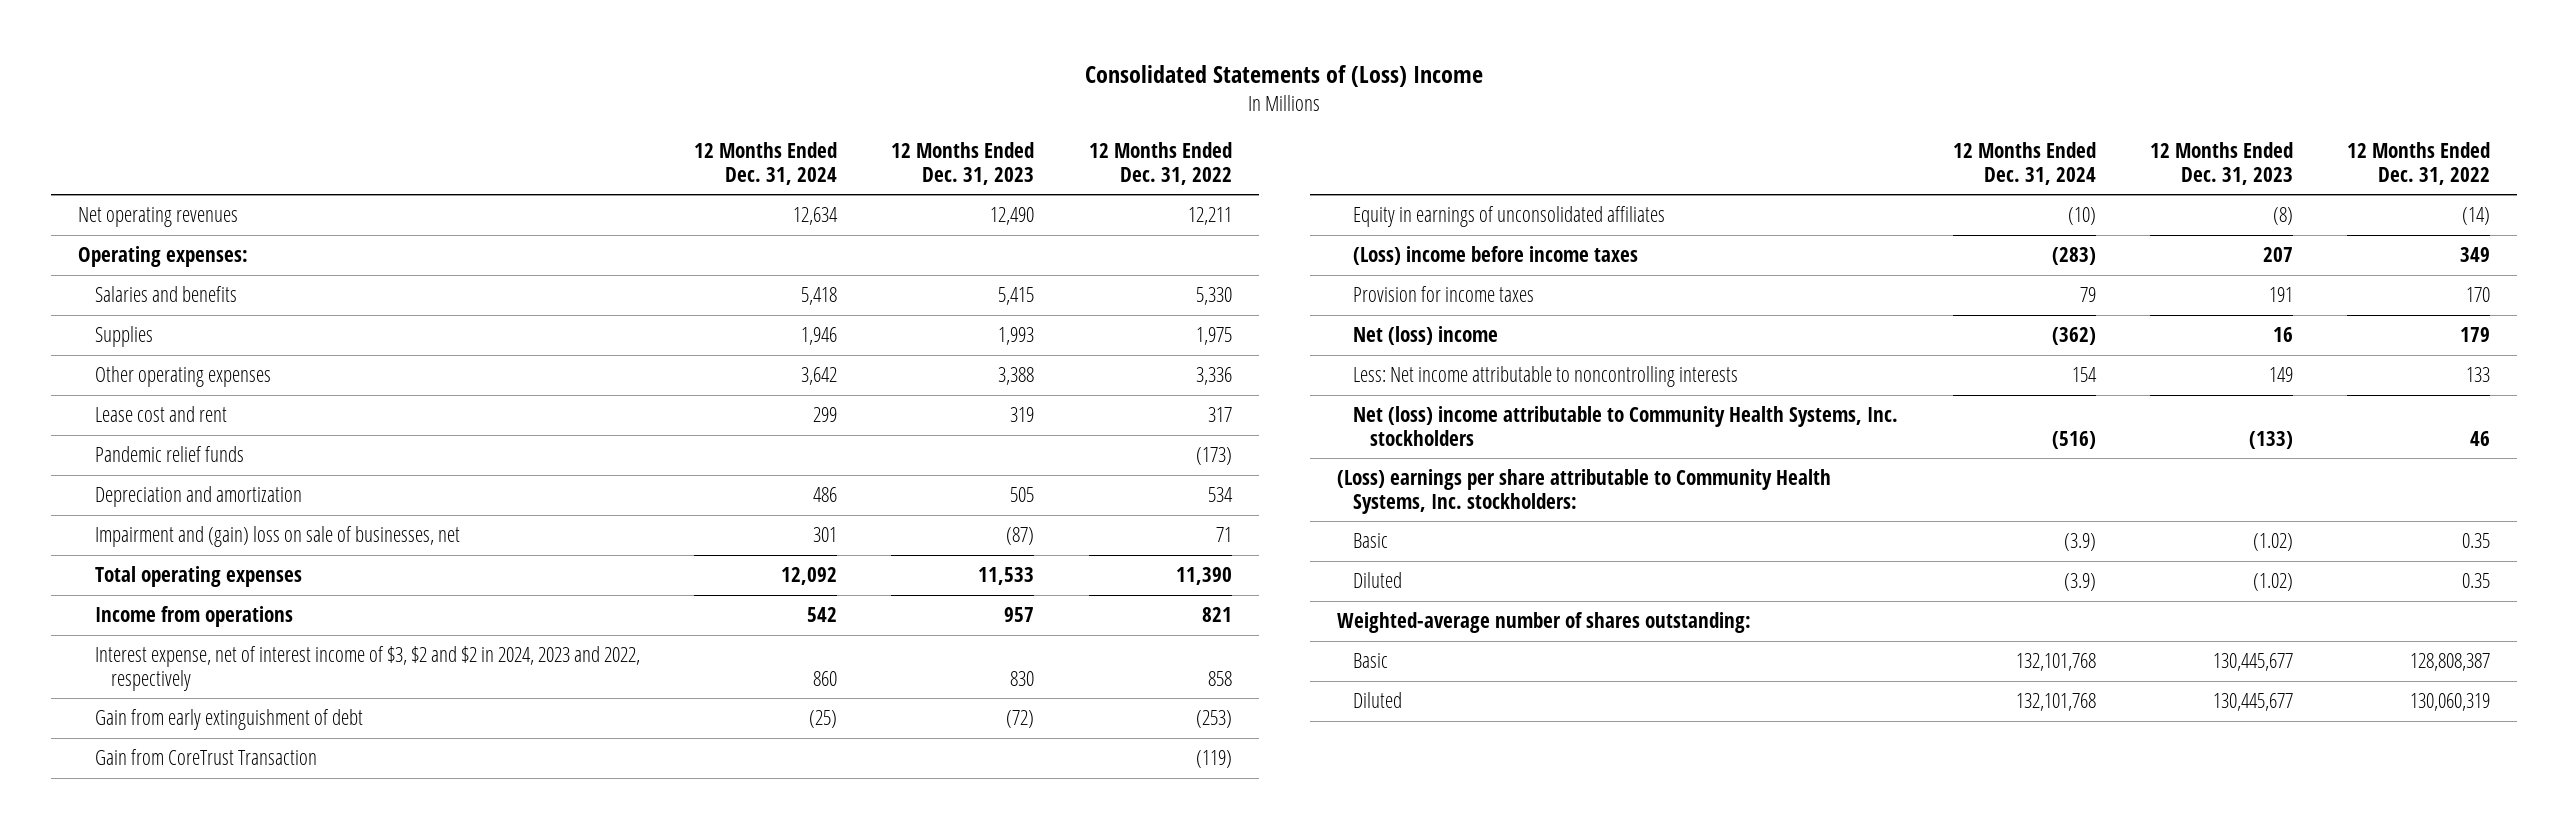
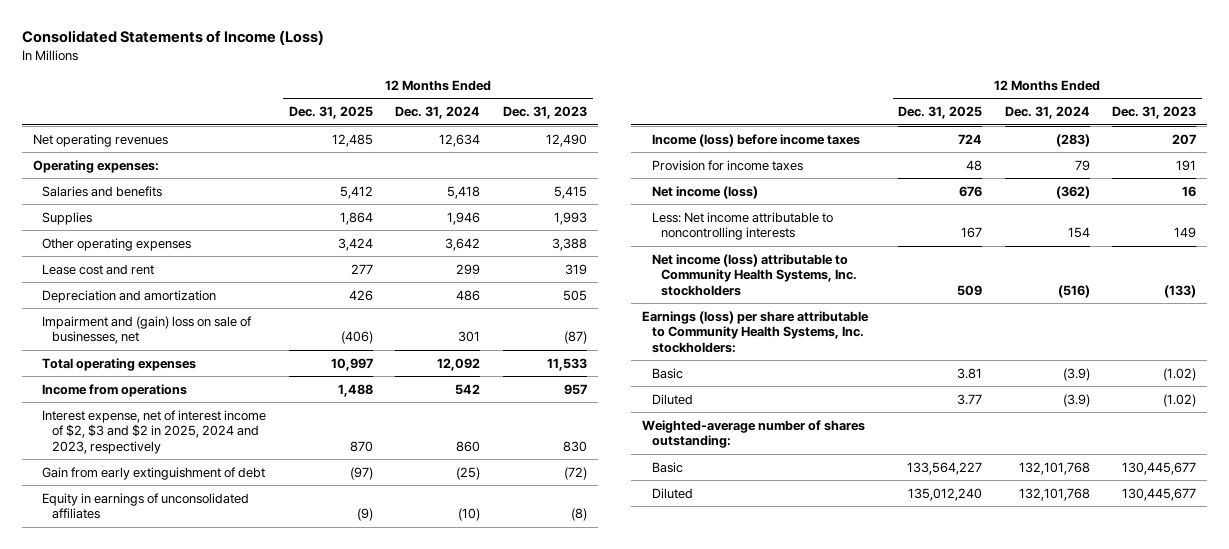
- Consolidated Statements of (Loss) Income
+ Consolidated Statements of Income (Loss)
- | 12 Months Ended Dec. 31, 2024 | 12 Months Ended Dec. 31, 2023 | 12 Months Ended Dec. 31, 2022
+ | 12 Months Ended Dec. 31, 2025 | 12 Months Ended Dec. 31, 2024 | 12 Months Ended Dec. 31, 2023
- Pandemic relief funds | | | (173)
- Interest expense, net of interest income of $3, $2 and $2 in 2024, 2023 and 2022, respectively | 860 | 830 | 858
+ Interest expense, net of interest income of $2, $3 and $2 in 2025, 2024 and 2023, respectively | 870 | 860 | 830
- Gain from CoreTrust Transaction | | | (119)
- (Loss) income before income taxes | (283) | 207 | 349
+ Income (loss) before income taxes | 724 | (283) | 207
- Net (loss) income | (362) | 16 | 179
+ Net income (loss) | 676 | (362) | 16
- Net (loss) income attributable to Community Health Systems, Inc. stockholders | (516) | (133) | 46
- (Loss) earnings per share attributable to Community Health Systems, Inc. stockholders:
+ Net income (loss) attributable to Community Health Systems, Inc. stockholders | 509 | (516) | (133)
+ Earnings (loss) per share attributable to Community Health Systems, Inc. stockholders:

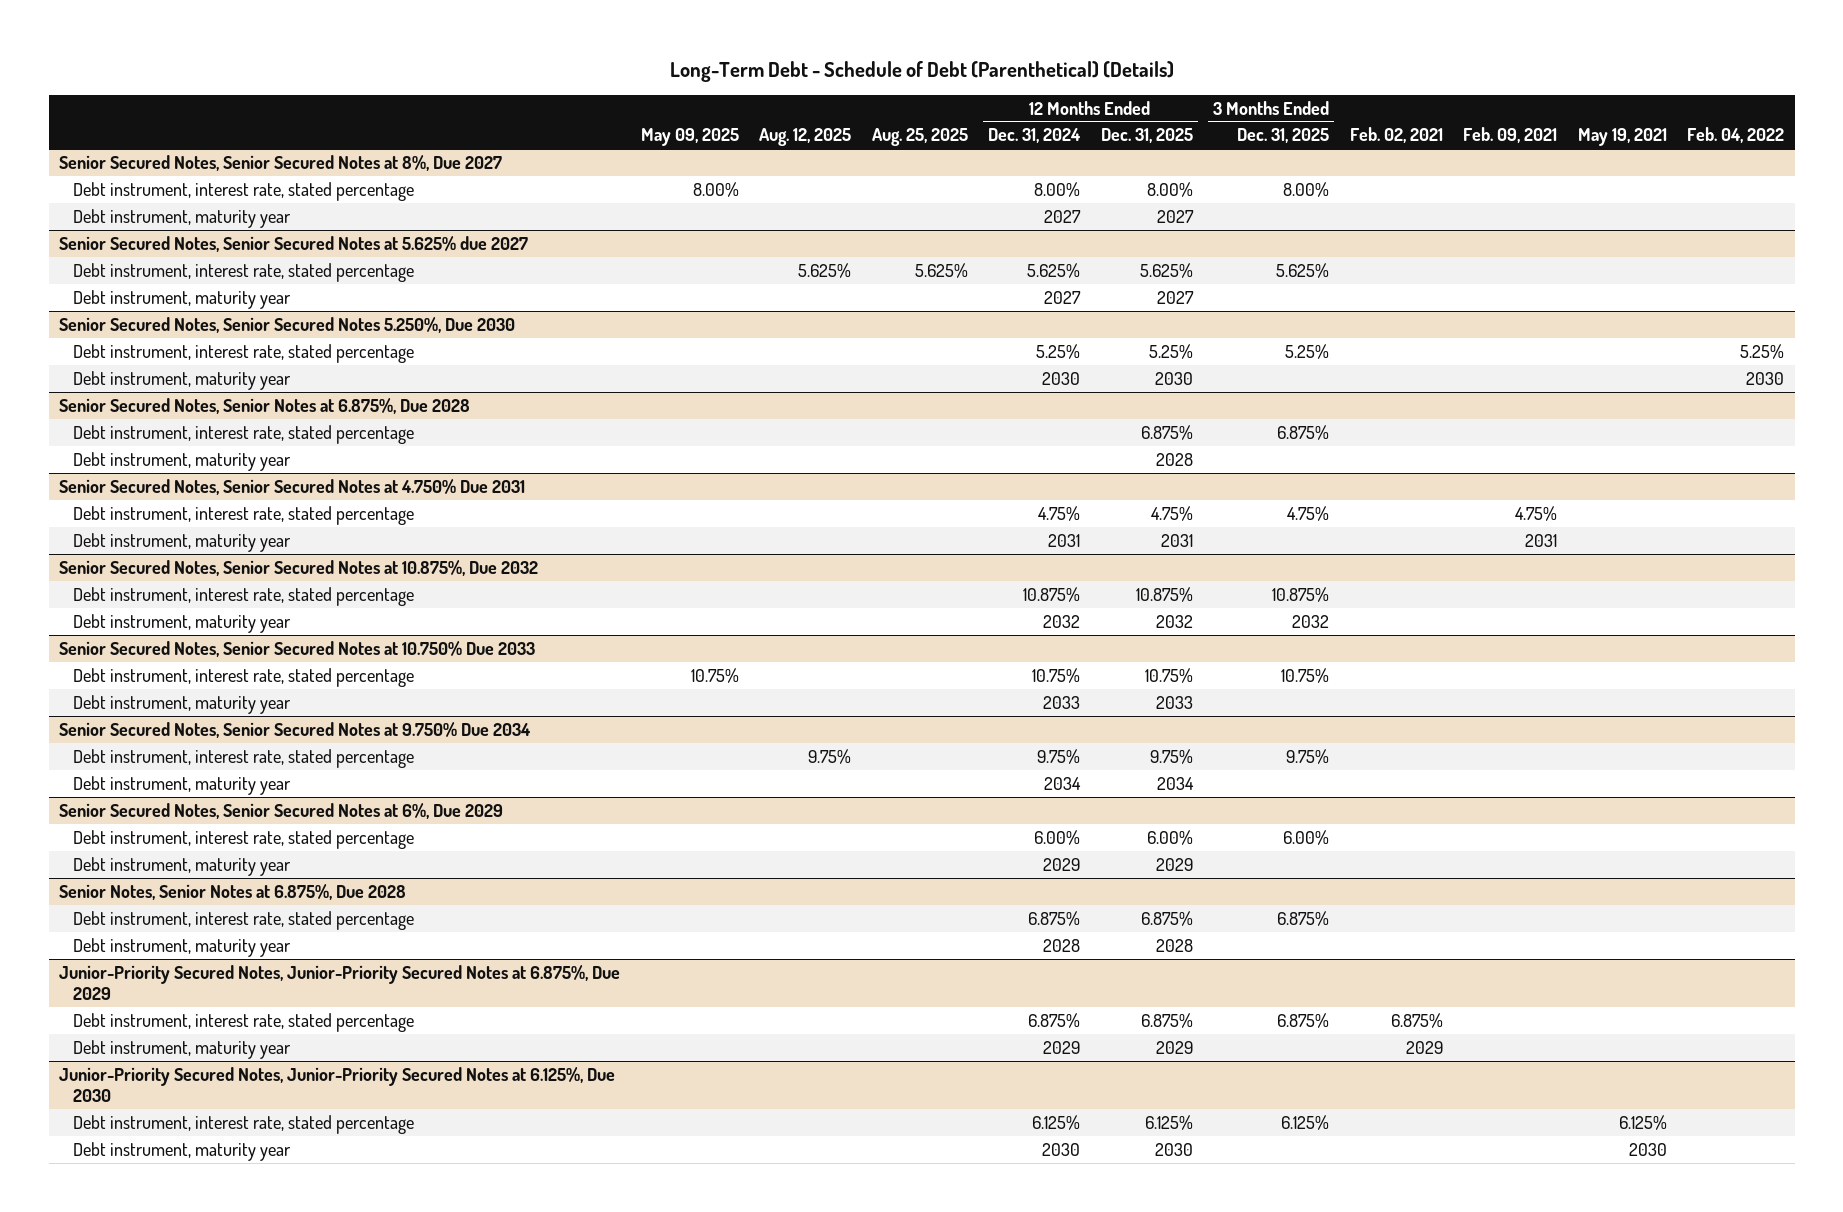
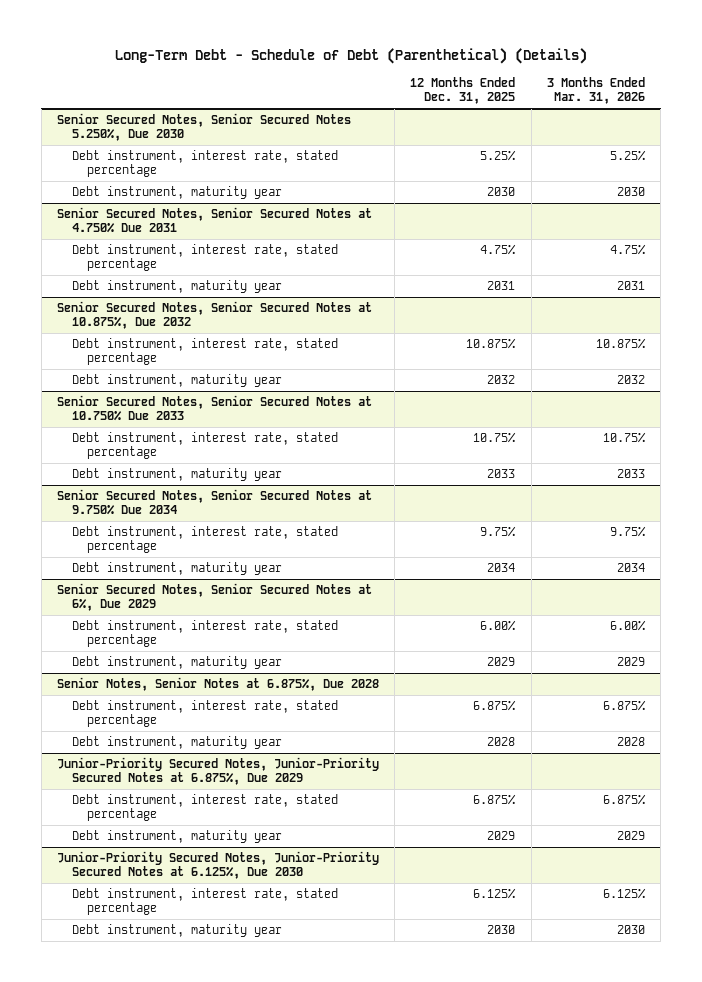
- | May 09, 2025 | Aug. 12, 2025 | Aug. 25, 2025 | 12 Months Ended Dec. 31, 2024 | 12 Months Ended Dec. 31, 2025 | 3 Months Ended Dec. 31, 2025 | Feb. 02, 2021 | Feb. 09, 2021 | May 19, 2021 | Feb. 04, 2022
+ | 12 Months Ended Dec. 31, 2025 | 3 Months Ended Mar. 31, 2026
- Senior Secured Notes, Senior Secured Notes at 8%, Due 2027
- Debt instrument, interest rate, stated percentage | 8.00% | | | 8.00% | 8.00% | 8.00% | | | |
- Debt instrument, maturity year | | | | 2027 | 2027 | | | | |
- Senior Secured Notes, Senior Secured Notes at 5.625% due 2027
- Debt instrument, interest rate, stated percentage | | 5.625% | 5.625% | 5.625% | 5.625% | 5.625% | | | |
- Debt instrument, maturity year | | | | 2027 | 2027 | | | | |
- Senior Secured Notes, Senior Notes at 6.875%, Due 2028
- Debt instrument, interest rate, stated percentage | | | | | 6.875% | 6.875% | | | |
- Debt instrument, maturity year | | | | | 2028 | | | | |

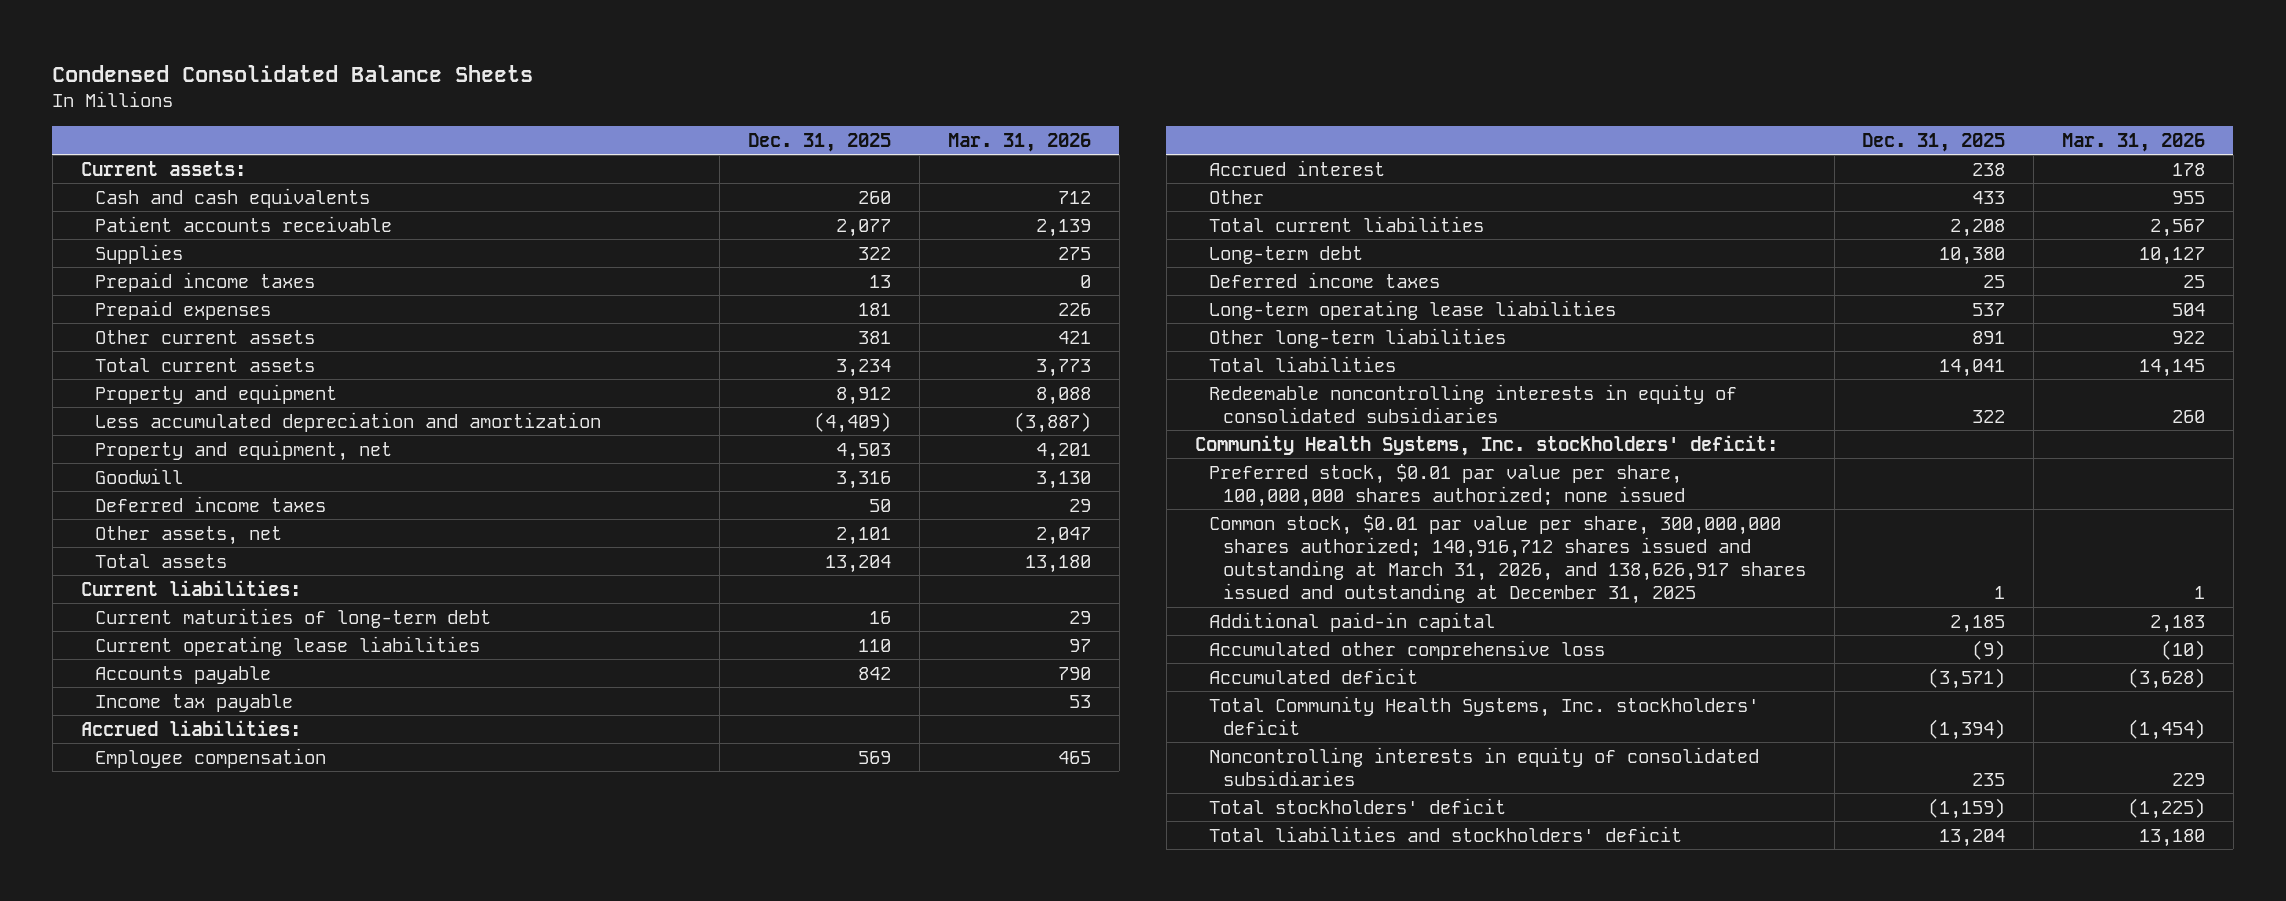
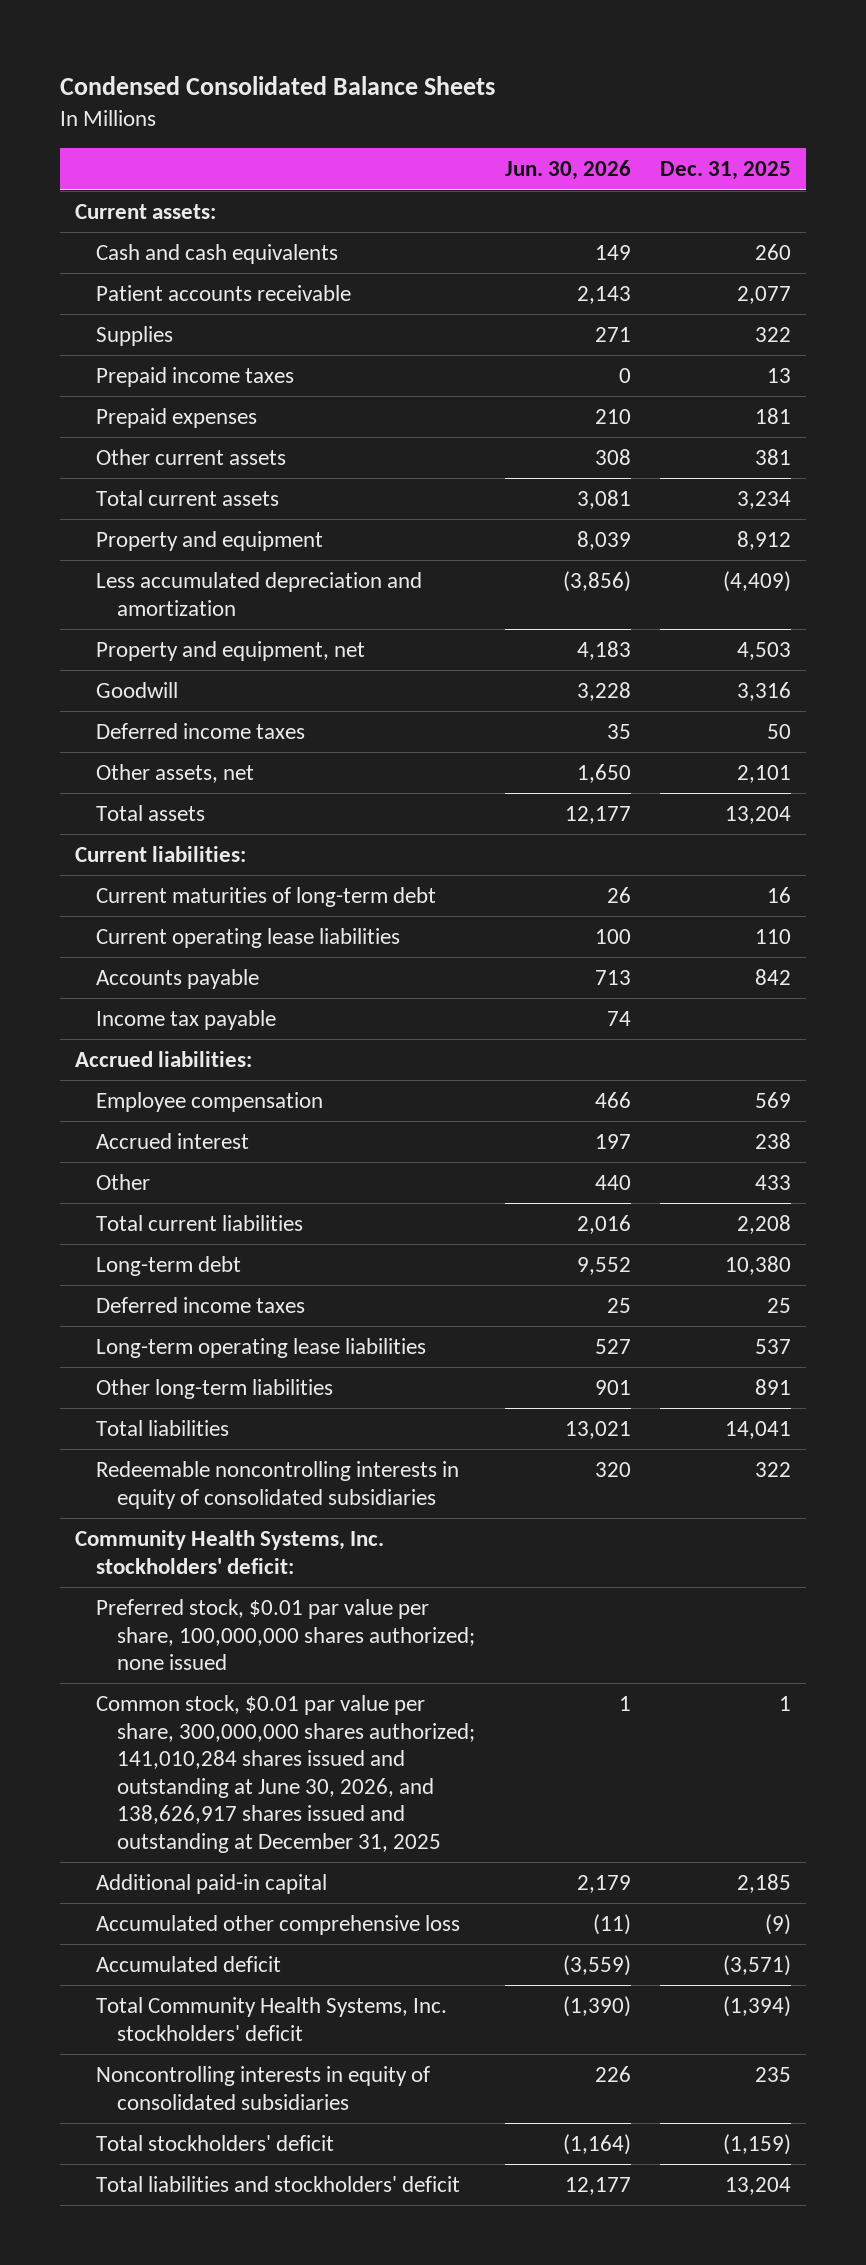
- | Dec. 31, 2025 | Mar. 31, 2026
+ | Jun. 30, 2026 | Dec. 31, 2025
- Common stock, $0.01 par value per share, 300,000,000 shares authorized; 140,916,712 shares issued and outstanding at March 31, 2026, and 138,626,917 shares issued and outstanding at December 31, 2025 | 1 | 1
+ Common stock, $0.01 par value per share, 300,000,000 shares authorized; 141,010,284 shares issued and outstanding at June 30, 2026, and 138,626,917 shares issued and outstanding at December 31, 2025 | 1 | 1

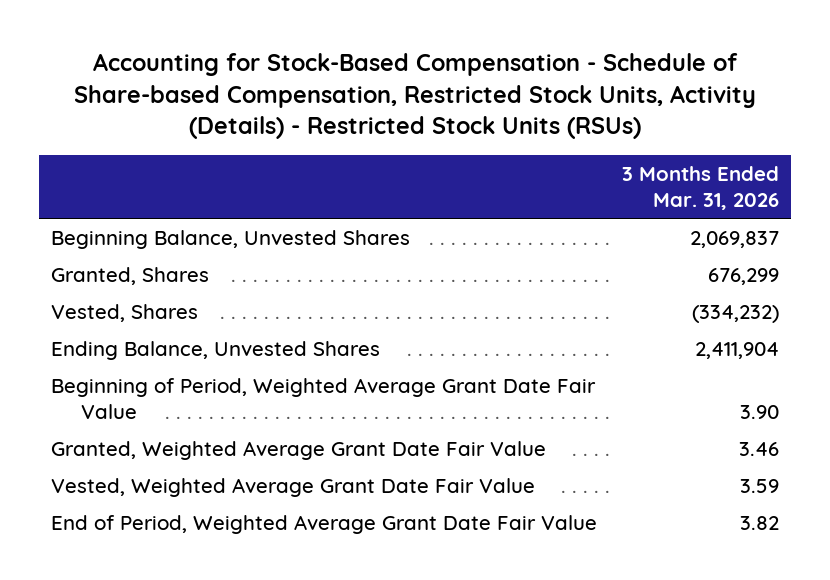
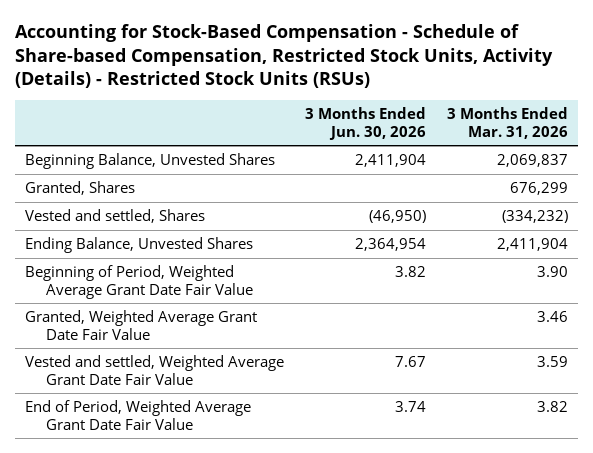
- | 3 Months Ended Mar. 31, 2026
+ | 3 Months Ended Jun. 30, 2026 | 3 Months Ended Mar. 31, 2026
- Vested, Shares | (334,232)
+ Vested and settled, Shares | (46,950) | (334,232)
- Vested, Weighted Average Grant Date Fair Value | 3.59
+ Vested and settled, Weighted Average Grant Date Fair Value | 7.67 | 3.59

